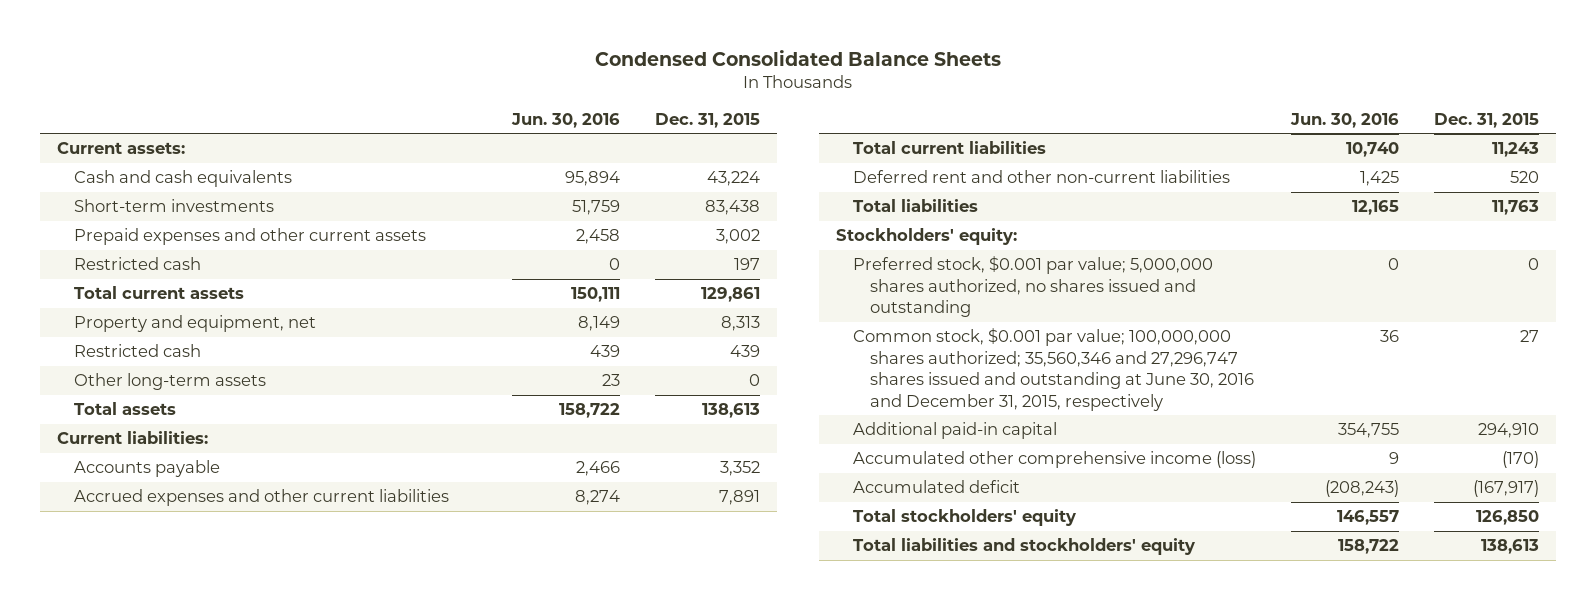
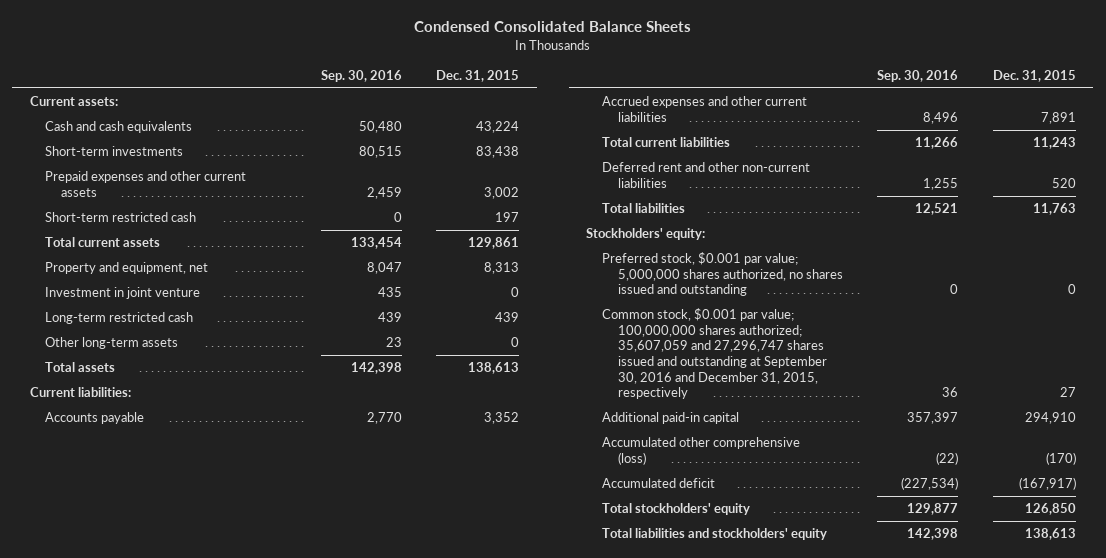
- | Jun. 30, 2016 | Dec. 31, 2015
+ | Sep. 30, 2016 | Dec. 31, 2015
- Restricted cash | 0 | 197
+ Short-term restricted cash | 0 | 197
- Restricted cash | 439 | 439
+ Investment in joint venture | 435 | 0
+ Long-term restricted cash | 439 | 439
- Common stock, $0.001 par value; 100,000,000 shares authorized; 35,560,346 and 27,296,747 shares issued and outstanding at June 30, 2016 and December 31, 2015, respectively | 36 | 27
+ Common stock, $0.001 par value; 100,000,000 shares authorized; 35,607,059 and 27,296,747 shares issued and outstanding at September 30, 2016 and December 31, 2015, respectively | 36 | 27
- Accumulated other comprehensive income (loss) | 9 | (170)
+ Accumulated other comprehensive (loss) | (22) | (170)

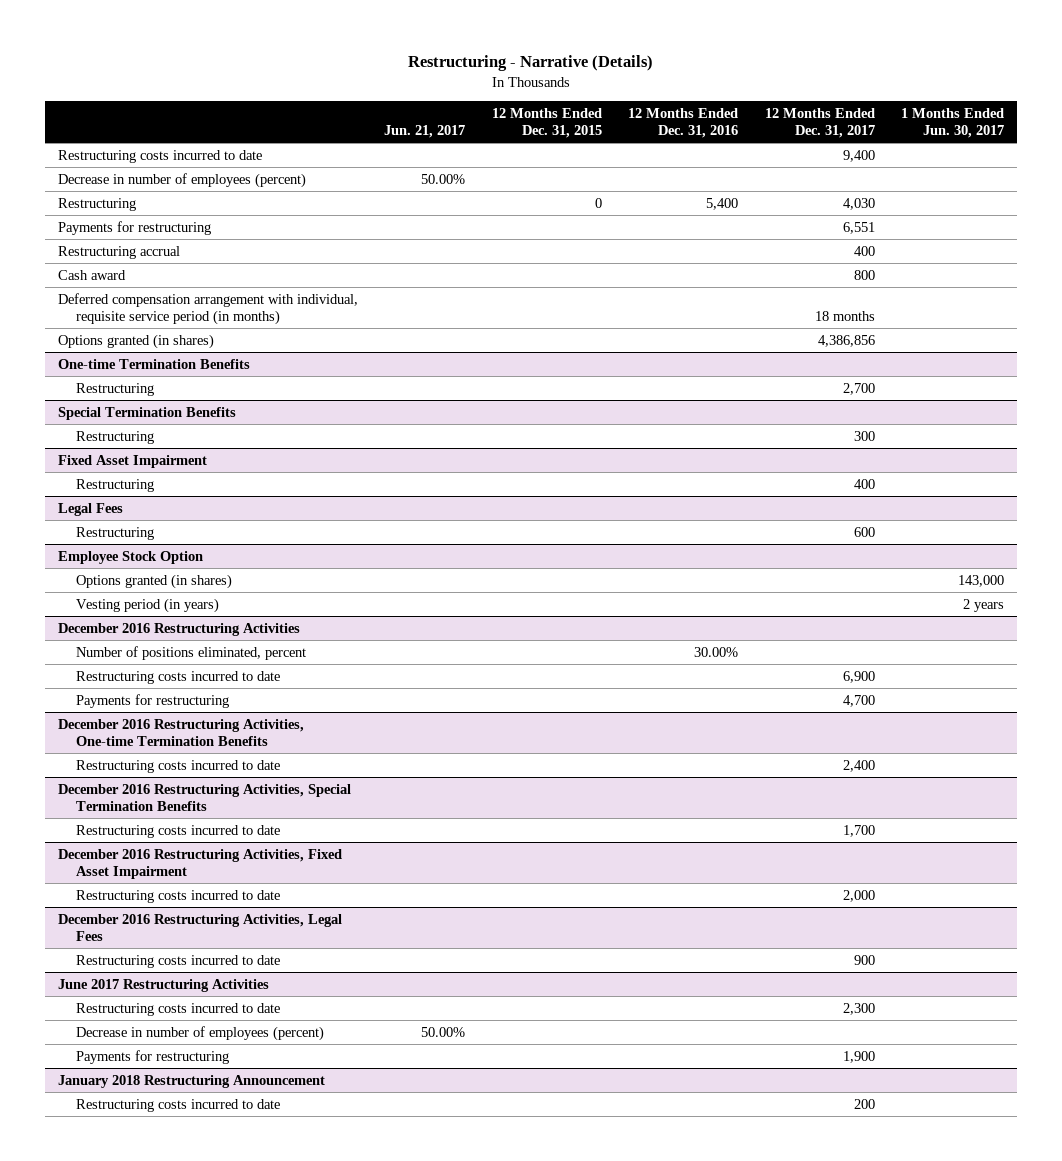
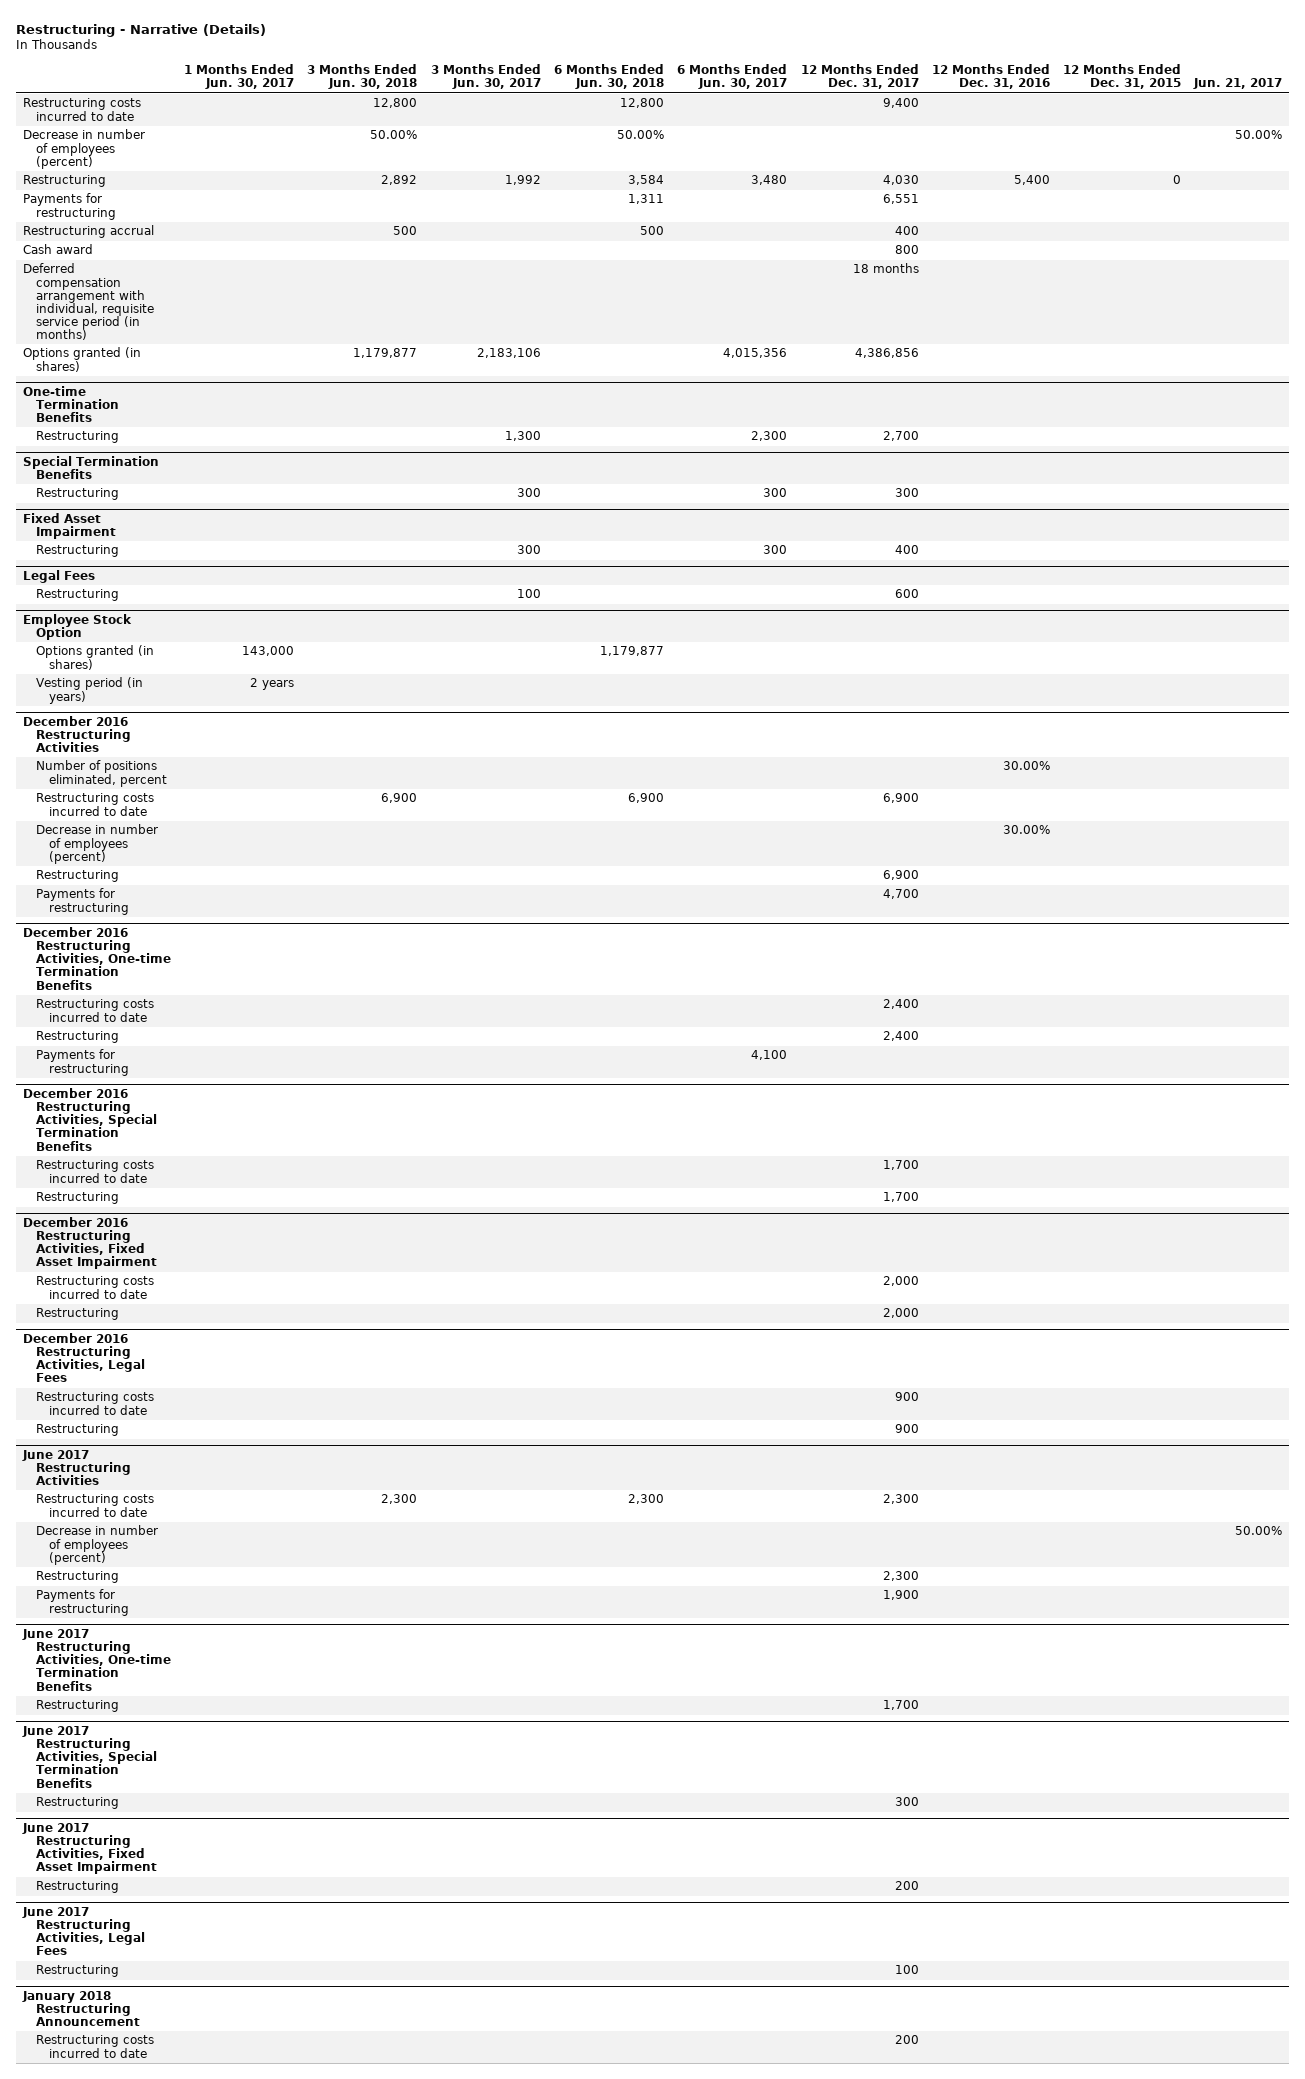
- | Jun. 21, 2017 | 12 Months Ended Dec. 31, 2015 | 12 Months Ended Dec. 31, 2016 | 12 Months Ended Dec. 31, 2017 | 1 Months Ended Jun. 30, 2017
+ | 1 Months Ended Jun. 30, 2017 | 3 Months Ended Jun. 30, 2018 | 3 Months Ended Jun. 30, 2017 | 6 Months Ended Jun. 30, 2018 | 6 Months Ended Jun. 30, 2017 | 12 Months Ended Dec. 31, 2017 | 12 Months Ended Dec. 31, 2016 | 12 Months Ended Dec. 31, 2015 | Jun. 21, 2017
@ December 2016 Restructuring Activities
+ Decrease in number of employees (percent) | | | | | | | 30.00% | |
+ Restructuring | | | | | | 6,900 | | |
@ December 2016 Restructuring Activities, One-time Termination Benefits
+ Restructuring | | | | | | 2,400 | | |
+ Payments for restructuring | | | | | 4,100 | | | |
@ December 2016 Restructuring Activities, Special Termination Benefits
+ Restructuring | | | | | | 1,700 | | |
@ December 2016 Restructuring Activities, Fixed Asset Impairment
+ Restructuring | | | | | | 2,000 | | |
@ December 2016 Restructuring Activities, Legal Fees
+ Restructuring | | | | | | 900 | | |
@ June 2017 Restructuring Activities
+ Restructuring | | | | | | 2,300 | | |
+ June 2017 Restructuring Activities, One-time Termination Benefits
+ Restructuring | | | | | | 1,700 | | |
+ June 2017 Restructuring Activities, Special Termination Benefits
+ Restructuring | | | | | | 300 | | |
+ June 2017 Restructuring Activities, Fixed Asset Impairment
+ Restructuring | | | | | | 200 | | |
+ June 2017 Restructuring Activities, Legal Fees
+ Restructuring | | | | | | 100 | | |

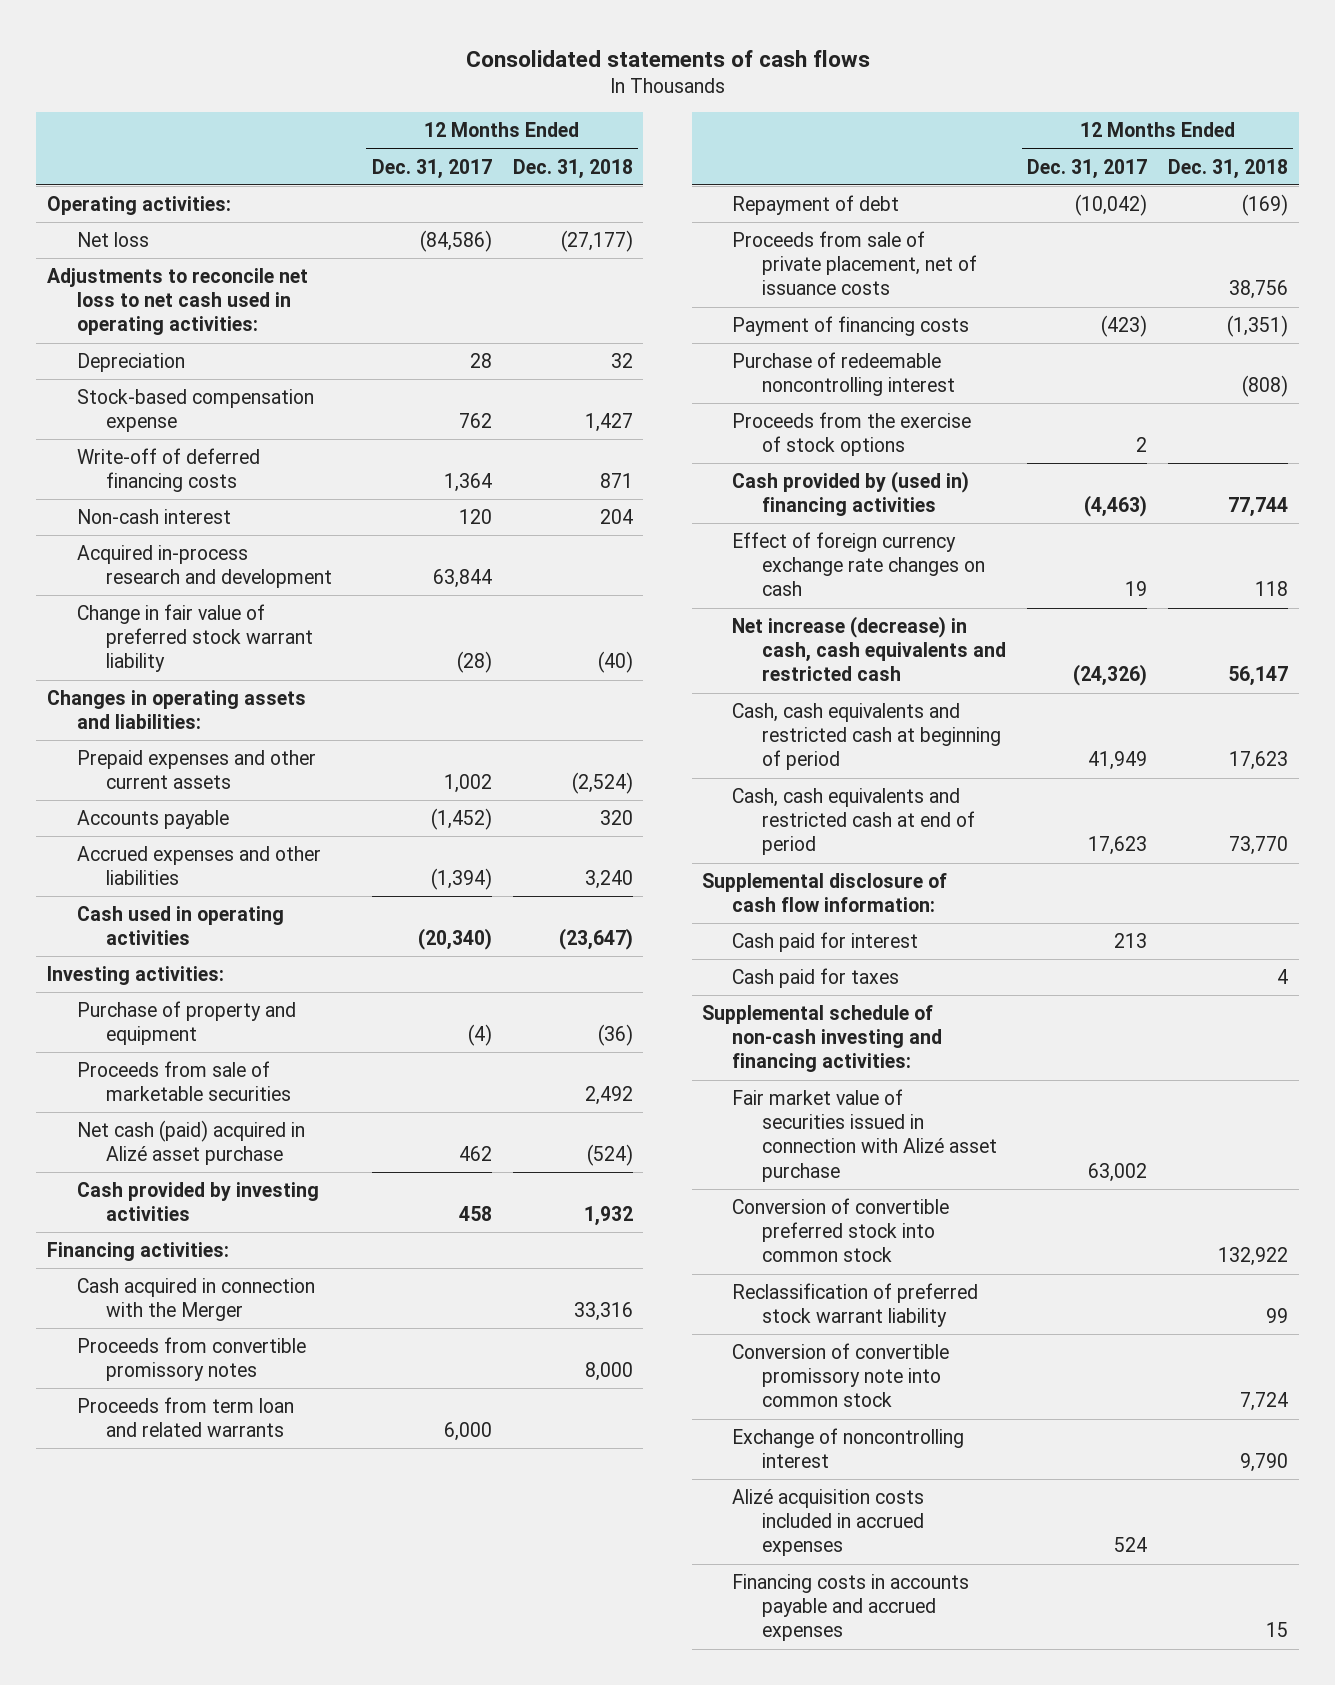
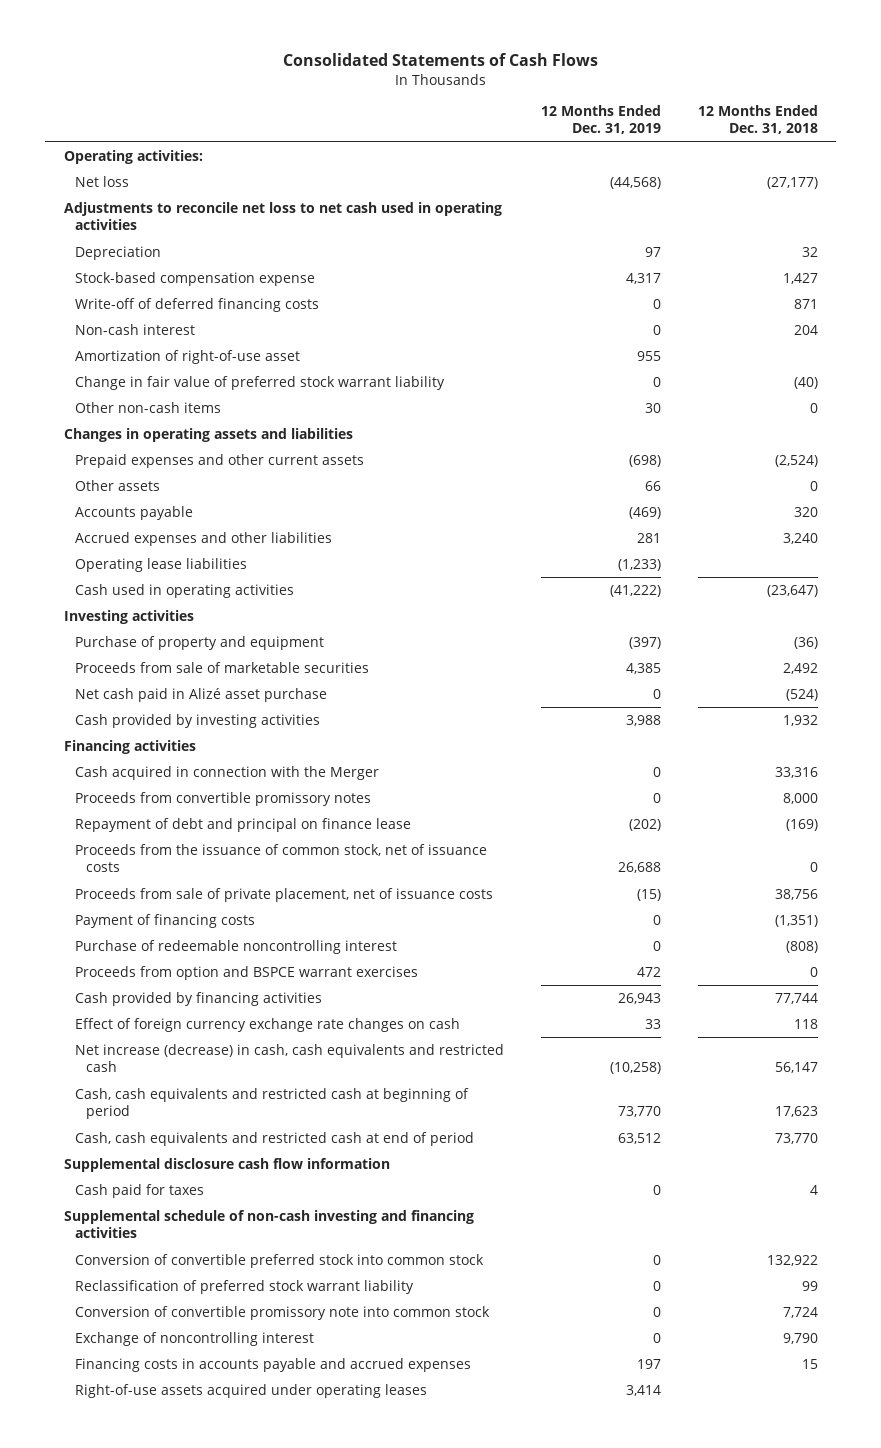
- Consolidated statements of cash flows
+ Consolidated Statements of Cash Flows
- | 12 Months Ended Dec. 31, 2017 | 12 Months Ended Dec. 31, 2018
+ | 12 Months Ended Dec. 31, 2019 | 12 Months Ended Dec. 31, 2018
- Adjustments to reconcile net loss to net cash used in operating activities:
+ Adjustments to reconcile net loss to net cash used in operating activities
- Acquired in-process research and development | 63,844 |
+ Amortization of right-of-use asset | 955 |
- Changes in operating assets and liabilities:
+ Other non-cash items | 30 | 0
+ Changes in operating assets and liabilities
+ Other assets | 66 | 0
+ Operating lease liabilities | (1,233) |
- Investing activities:
+ Investing activities
- Net cash (paid) acquired in Alizé asset purchase | 462 | (524)
+ Net cash paid in Alizé asset purchase | 0 | (524)
- Financing activities:
+ Financing activities
- Proceeds from term loan and related warrants | 6,000 |
- Repayment of debt | (10,042) | (169)
+ Repayment of debt and principal on finance lease | (202) | (169)
+ Proceeds from the issuance of common stock, net of issuance costs | 26,688 | 0
- Proceeds from the exercise of stock options | 2 |
- Cash provided by (used in) financing activities | (4,463) | 77,744
+ Proceeds from option and BSPCE warrant exercises | 472 | 0
+ Cash provided by financing activities | 26,943 | 77,744
- Supplemental disclosure of cash flow information:
- Cash paid for interest | 213 |
+ Supplemental disclosure cash flow information
- Supplemental schedule of non-cash investing and financing activities:
- Fair market value of securities issued in connection with Alizé asset purchase | 63,002 |
+ Supplemental schedule of non-cash investing and financing activities
- Alizé acquisition costs included in accrued expenses | 524 |
+ Right-of-use assets acquired under operating leases | 3,414 |

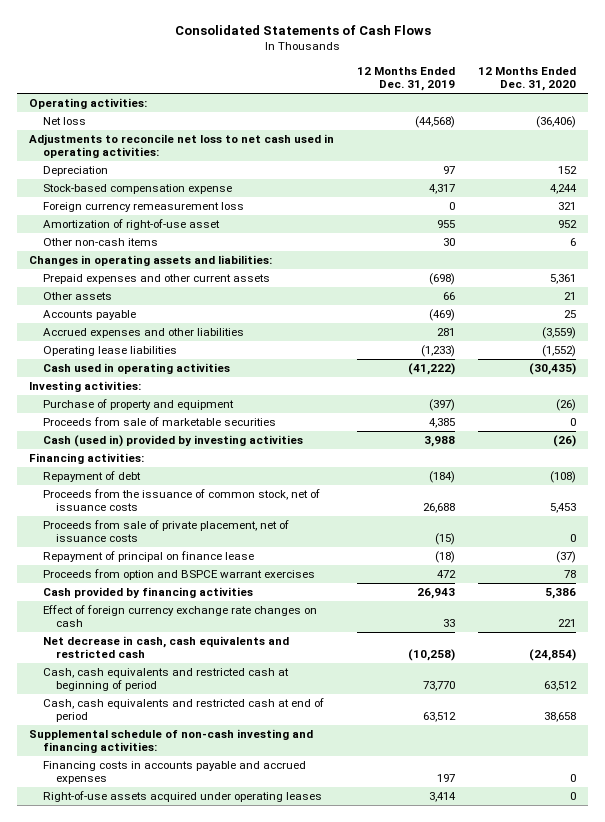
- | 12 Months Ended Dec. 31, 2019 | 12 Months Ended Dec. 31, 2018
+ | 12 Months Ended Dec. 31, 2019 | 12 Months Ended Dec. 31, 2020
- Adjustments to reconcile net loss to net cash used in operating activities
+ Adjustments to reconcile net loss to net cash used in operating activities:
- Write-off of deferred financing costs | 0 | 871
- Non-cash interest | 0 | 204
+ Foreign currency remeasurement loss | 0 | 321
- Change in fair value of preferred stock warrant liability | 0 | (40)
- Changes in operating assets and liabilities
+ Changes in operating assets and liabilities:
- Investing activities
+ Investing activities:
- Net cash paid in Alizé asset purchase | 0 | (524)
- Cash provided by investing activities | 3,988 | 1,932
- Financing activities
- Cash acquired in connection with the Merger | 0 | 33,316
- Proceeds from convertible promissory notes | 0 | 8,000
- Repayment of debt and principal on finance lease | (202) | (169)
+ Cash (used in) provided by investing activities | 3,988 | (26)
+ Financing activities:
+ Repayment of debt | (184) | (108)
- Payment of financing costs | 0 | (1,351)
- Purchase of redeemable noncontrolling interest | 0 | (808)
+ Repayment of principal on finance lease | (18) | (37)
- Net increase (decrease) in cash, cash equivalents and restricted cash | (10,258) | 56,147
+ Net decrease in cash, cash equivalents and restricted cash | (10,258) | (24,854)
- Supplemental disclosure cash flow information
- Cash paid for taxes | 0 | 4
- Supplemental schedule of non-cash investing and financing activities
- Conversion of convertible preferred stock into common stock | 0 | 132,922
- Reclassification of preferred stock warrant liability | 0 | 99
- Conversion of convertible promissory note into common stock | 0 | 7,724
- Exchange of noncontrolling interest | 0 | 9,790
+ Supplemental schedule of non-cash investing and financing activities:

